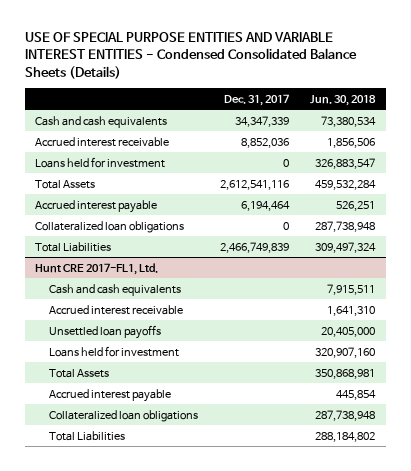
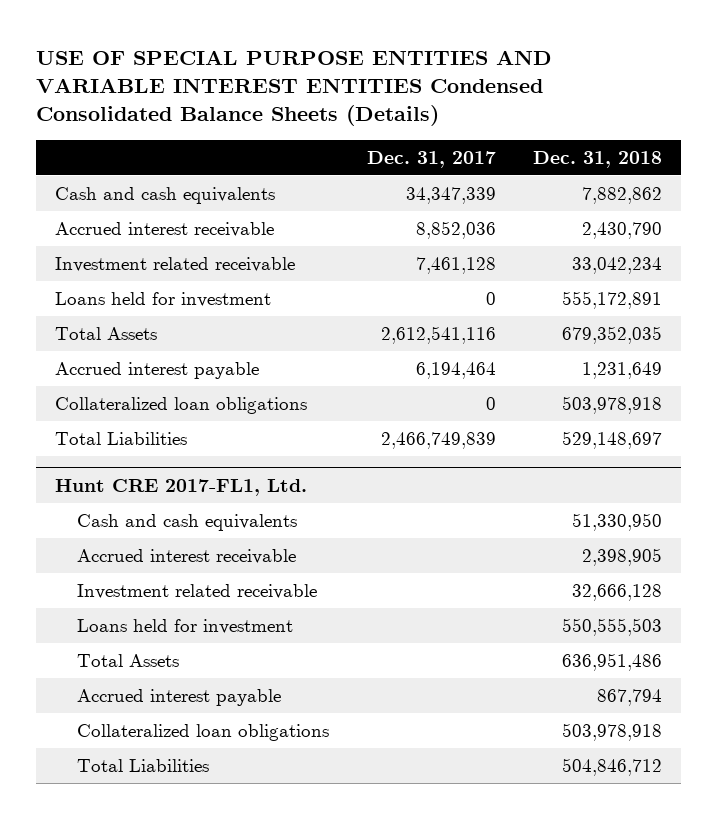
- USE OF SPECIAL PURPOSE ENTITIES AND VARIABLE INTEREST ENTITIES - Condensed Consolidated Balance Sheets (Details)
+ USE OF SPECIAL PURPOSE ENTITIES AND VARIABLE INTEREST ENTITIES Condensed Consolidated Balance Sheets (Details)
- | Dec. 31, 2017 | Jun. 30, 2018
+ | Dec. 31, 2017 | Dec. 31, 2018
+ Investment related receivable | 7,461,128 | 33,042,234
@ Hunt CRE 2017-FL1, Ltd.
- Unsettled loan payoffs | | 20,405,000
+ Investment related receivable | | 32,666,128

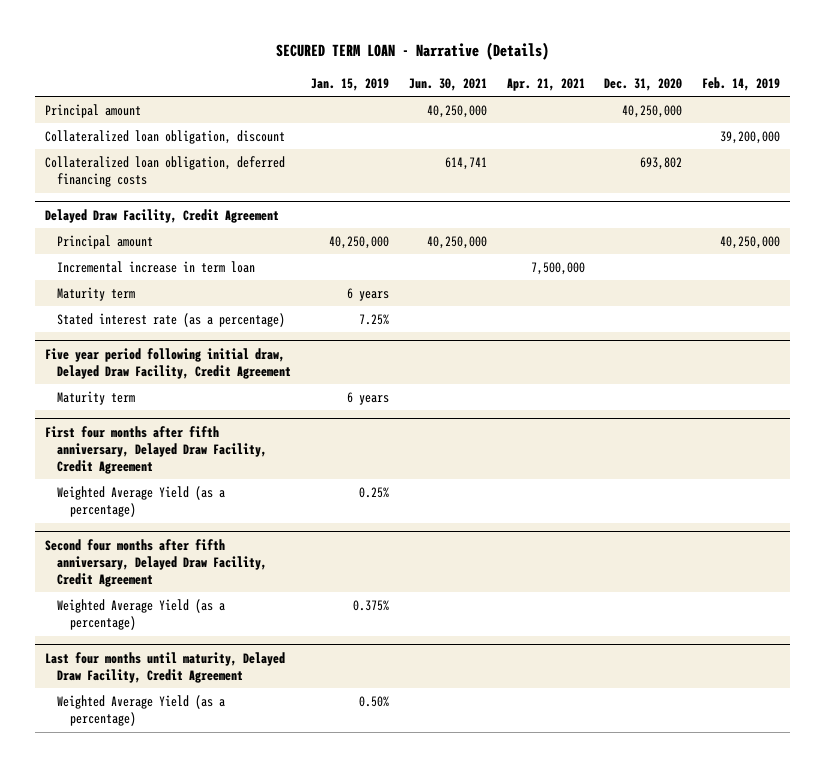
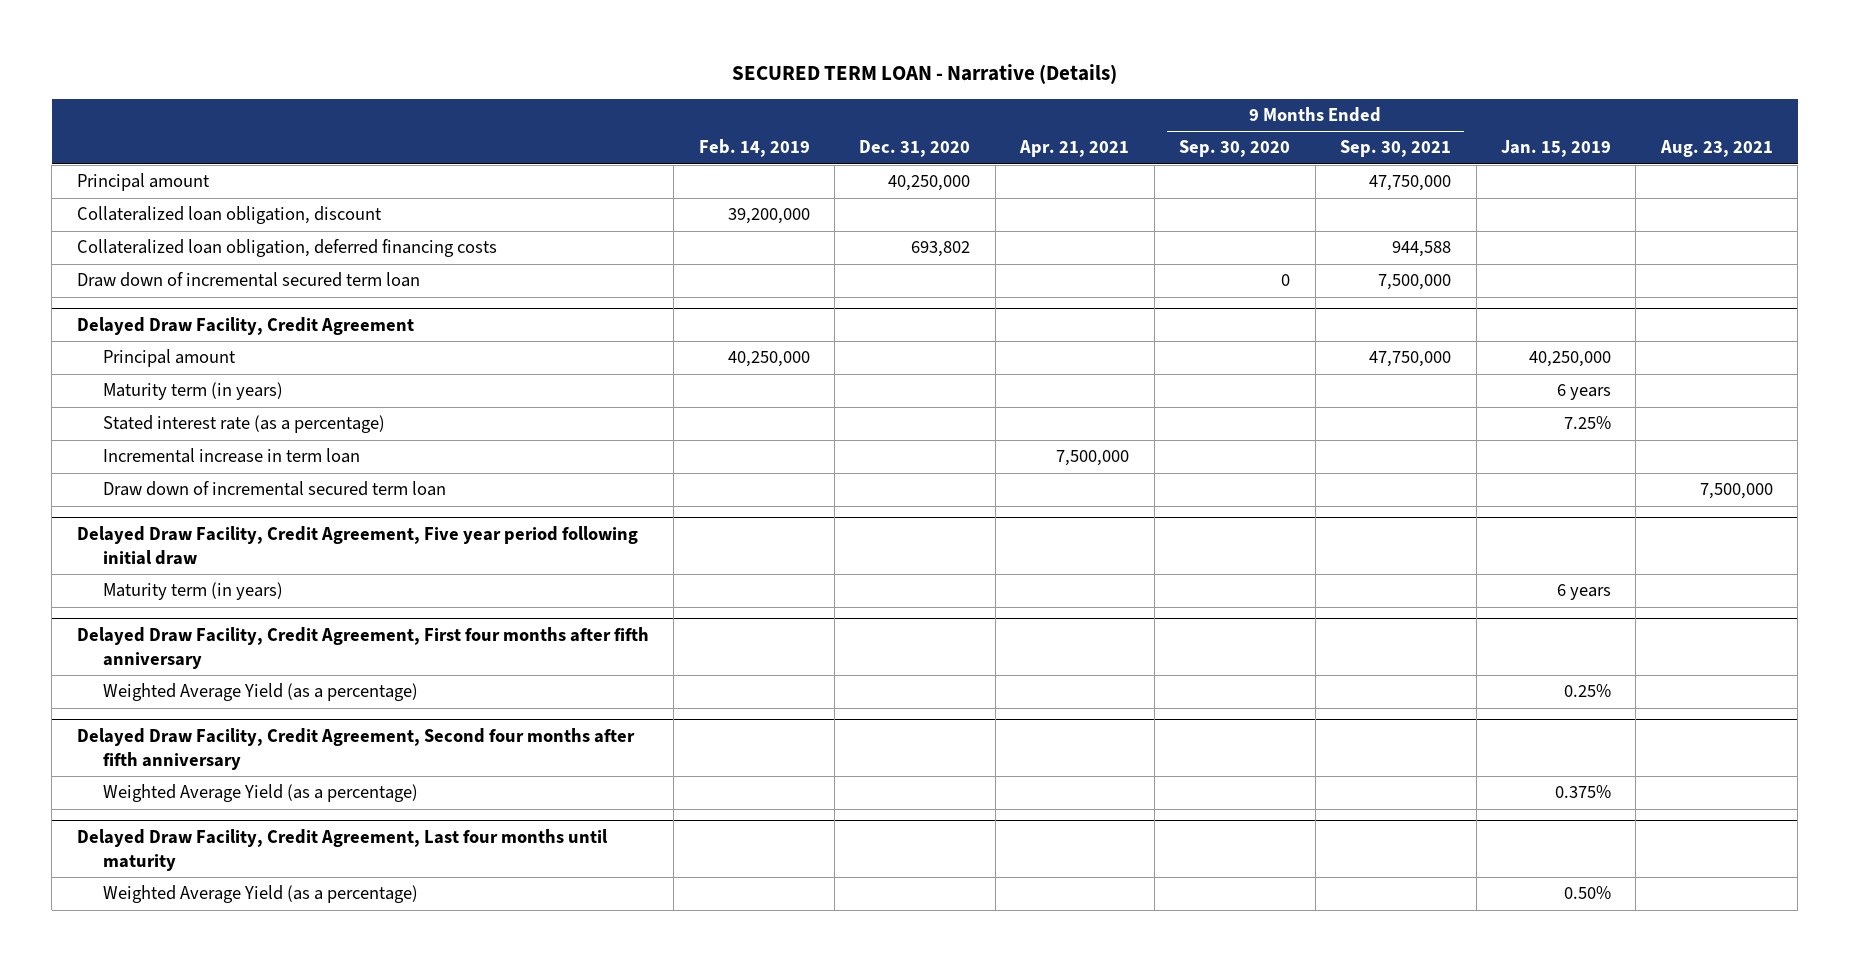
- | Jan. 15, 2019 | Jun. 30, 2021 | Apr. 21, 2021 | Dec. 31, 2020 | Feb. 14, 2019
+ | Feb. 14, 2019 | Dec. 31, 2020 | Apr. 21, 2021 | 9 Months Ended Sep. 30, 2020 | 9 Months Ended Sep. 30, 2021 | Jan. 15, 2019 | Aug. 23, 2021
+ Draw down of incremental secured term loan | | | | 0 | 7,500,000 | |
@ Delayed Draw Facility, Credit Agreement
- Maturity term | 6 years | | | |
+ Maturity term (in years) | | | | | | 6 years |
- Five year period following initial draw, Delayed Draw Facility, Credit Agreement
- Maturity term | 6 years | | | |
- First four months after fifth anniversary, Delayed Draw Facility, Credit Agreement
@ Delayed Draw Facility, Credit Agreement
moved down: Incremental increase in term loan | | | 7,500,000 | | | |
+ Draw down of incremental secured term loan | | | | | | | 7,500,000
+ Delayed Draw Facility, Credit Agreement, Five year period following initial draw
+ Maturity term (in years) | | | | | | 6 years |
+ Delayed Draw Facility, Credit Agreement, First four months after fifth anniversary
- Second four months after fifth anniversary, Delayed Draw Facility, Credit Agreement
+ Delayed Draw Facility, Credit Agreement, Second four months after fifth anniversary
- Last four months until maturity, Delayed Draw Facility, Credit Agreement
+ Delayed Draw Facility, Credit Agreement, Last four months until maturity

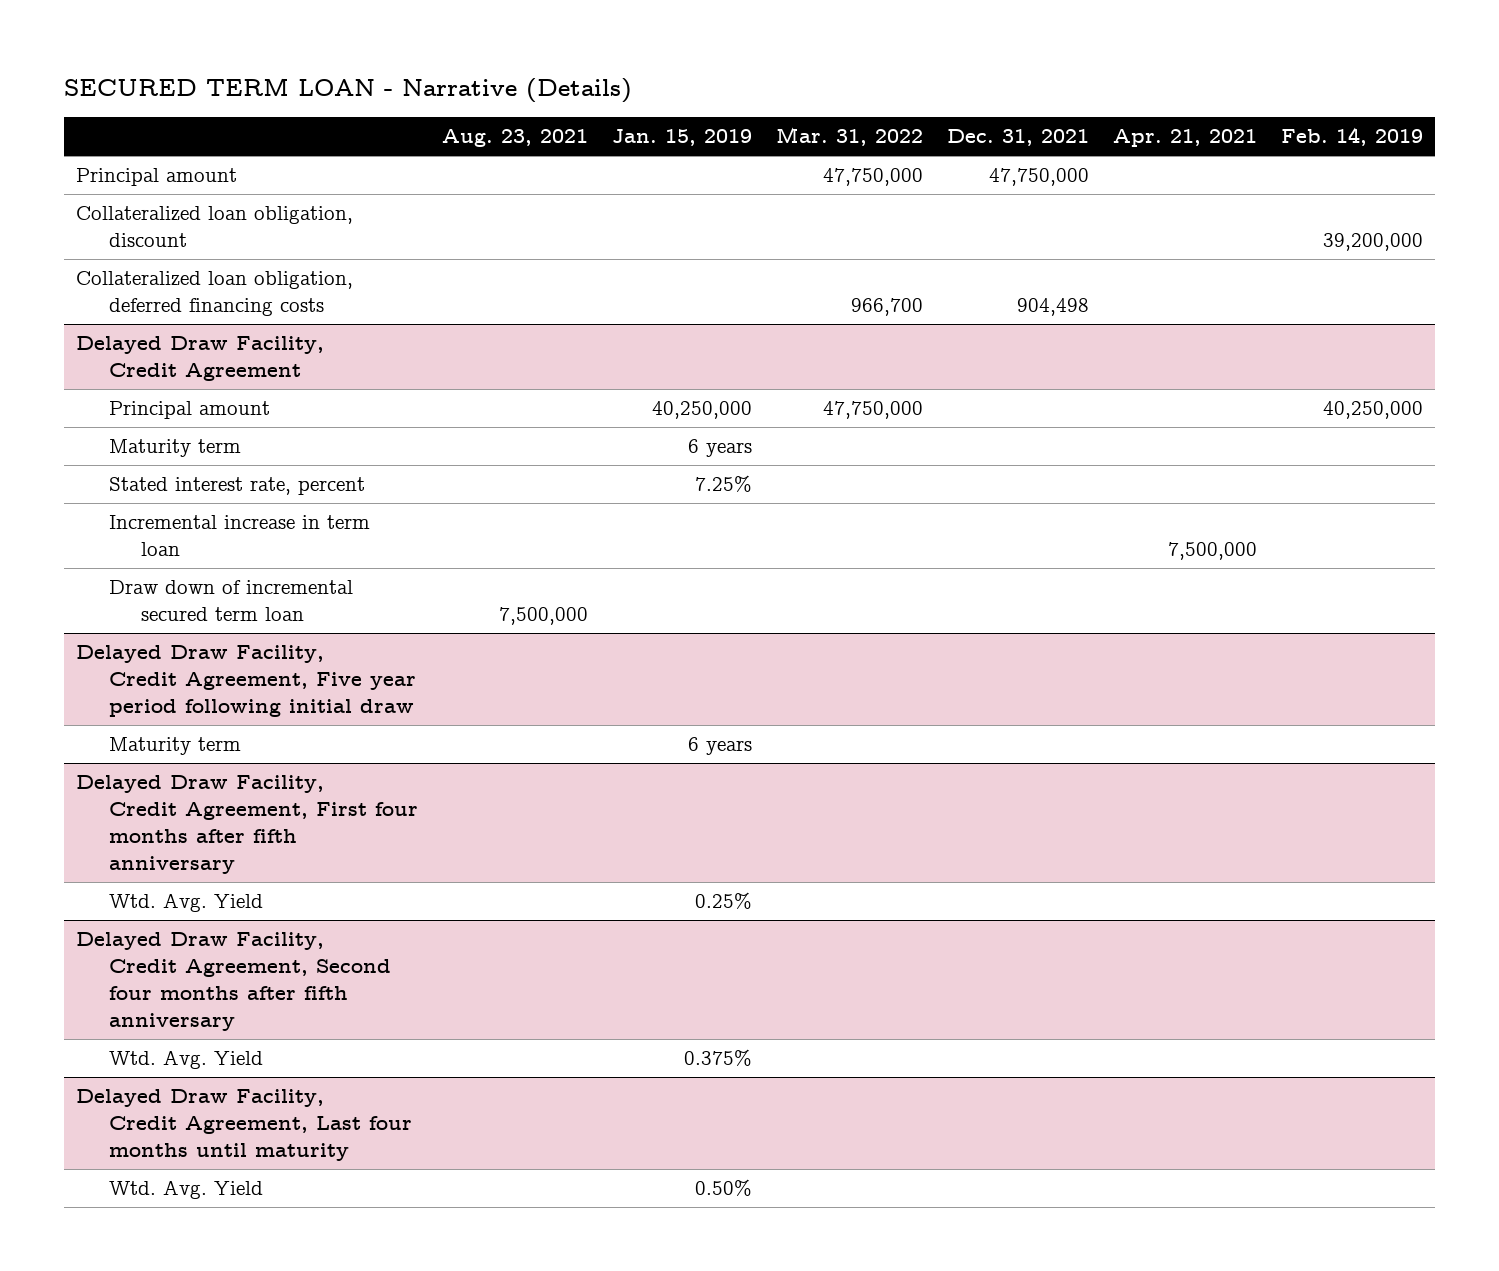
- | Feb. 14, 2019 | Dec. 31, 2020 | Apr. 21, 2021 | 9 Months Ended Sep. 30, 2020 | 9 Months Ended Sep. 30, 2021 | Jan. 15, 2019 | Aug. 23, 2021
+ | Aug. 23, 2021 | Jan. 15, 2019 | Mar. 31, 2022 | Dec. 31, 2021 | Apr. 21, 2021 | Feb. 14, 2019
- Draw down of incremental secured term loan | | | | 0 | 7,500,000 | |
@ Delayed Draw Facility, Credit Agreement
- Maturity term (in years) | | | | | | 6 years |
- Stated interest rate (as a percentage) | | | | | | 7.25% |
+ Maturity term | | 6 years | | | |
+ Stated interest rate, percent | | 7.25% | | | |
@ Delayed Draw Facility, Credit Agreement, Five year period following initial draw
- Maturity term (in years) | | | | | | 6 years |
+ Maturity term | | 6 years | | | |
@ Delayed Draw Facility, Credit Agreement, First four months after fifth anniversary
- Weighted Average Yield (as a percentage) | | | | | | 0.25% |
+ Wtd. Avg. Yield | | 0.25% | | | |
@ Delayed Draw Facility, Credit Agreement, Second four months after fifth anniversary
- Weighted Average Yield (as a percentage) | | | | | | 0.375% |
+ Wtd. Avg. Yield | | 0.375% | | | |
@ Delayed Draw Facility, Credit Agreement, Last four months until maturity
- Weighted Average Yield (as a percentage) | | | | | | 0.50% |
+ Wtd. Avg. Yield | | 0.50% | | | |

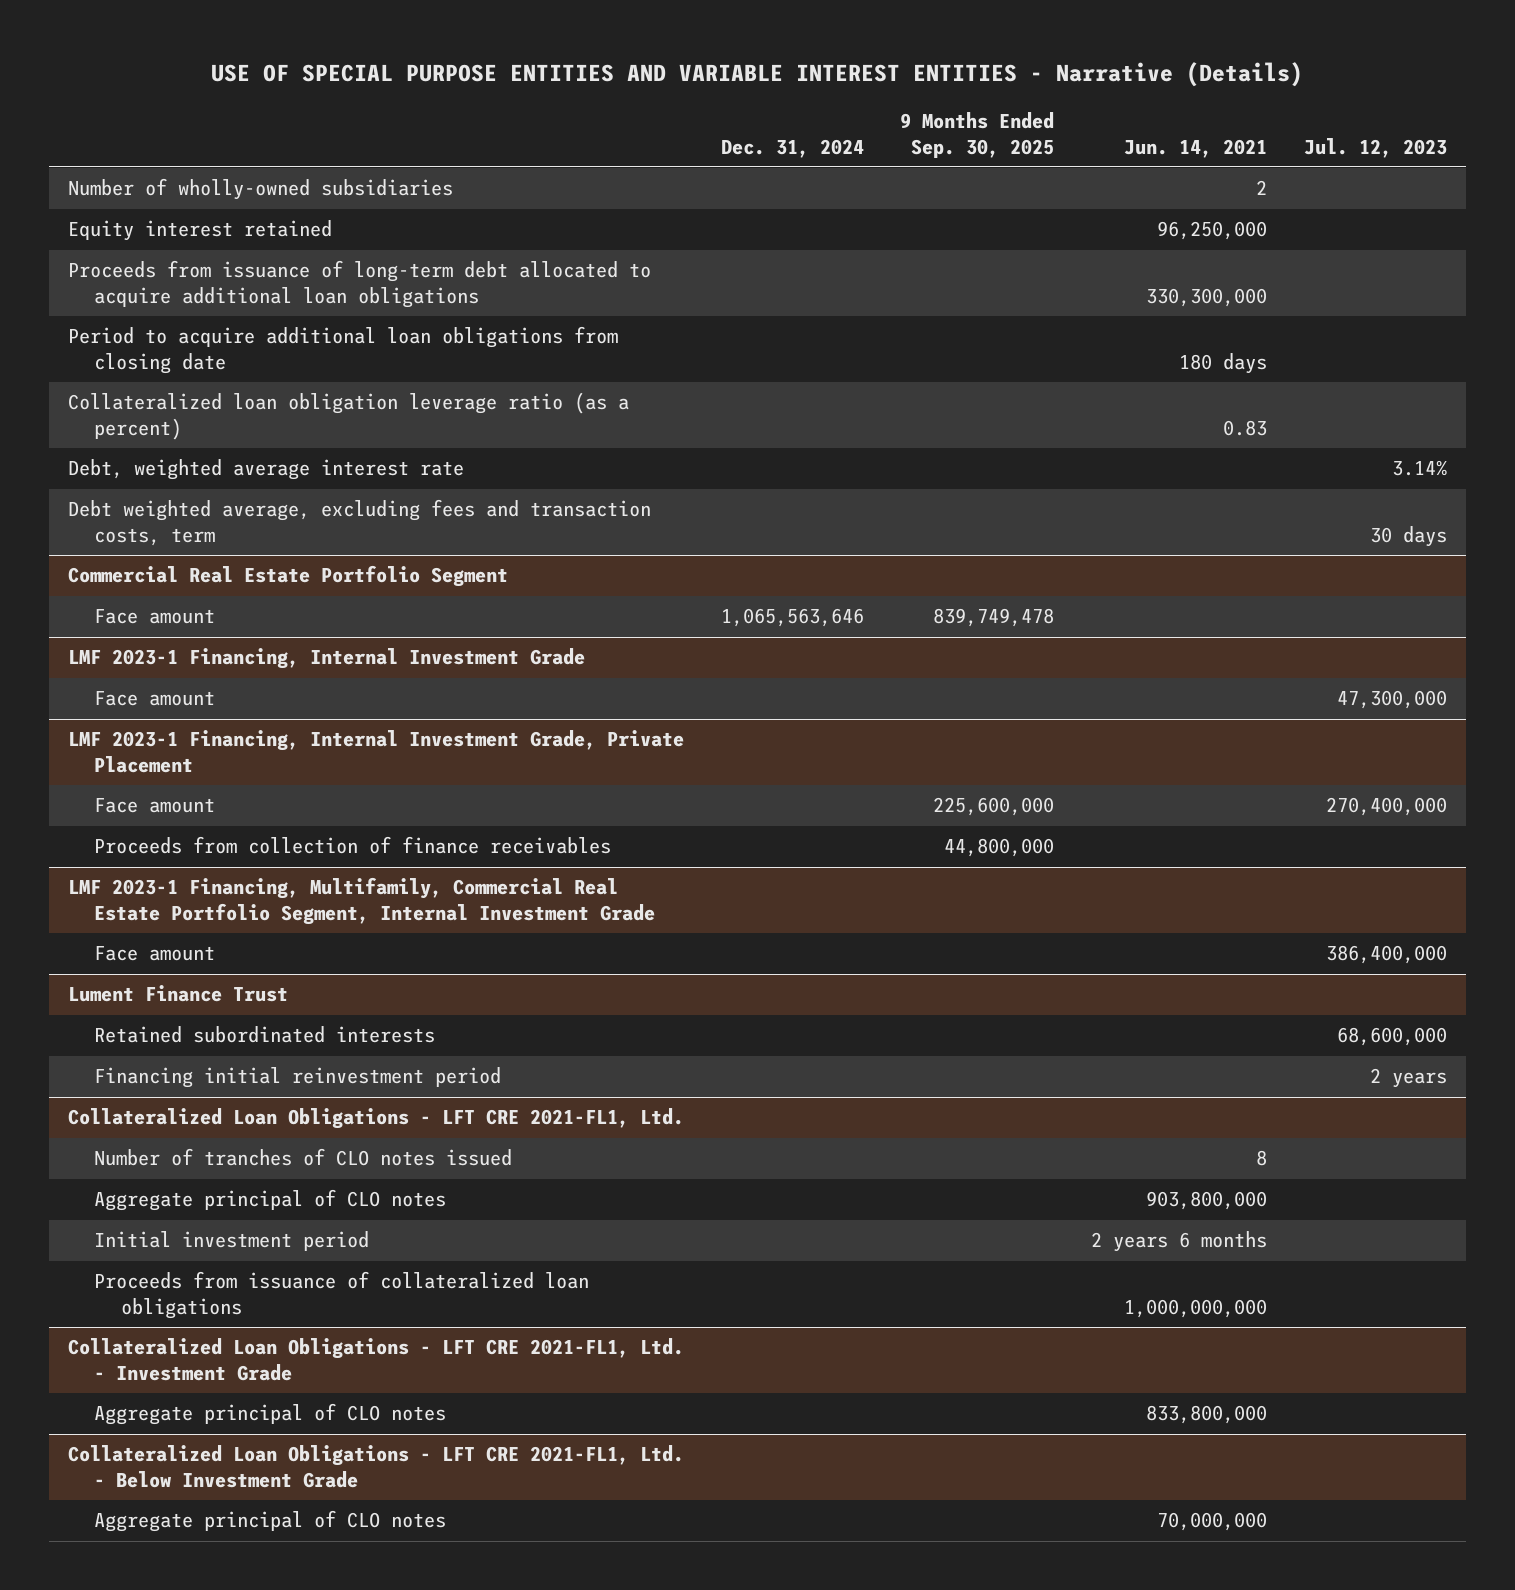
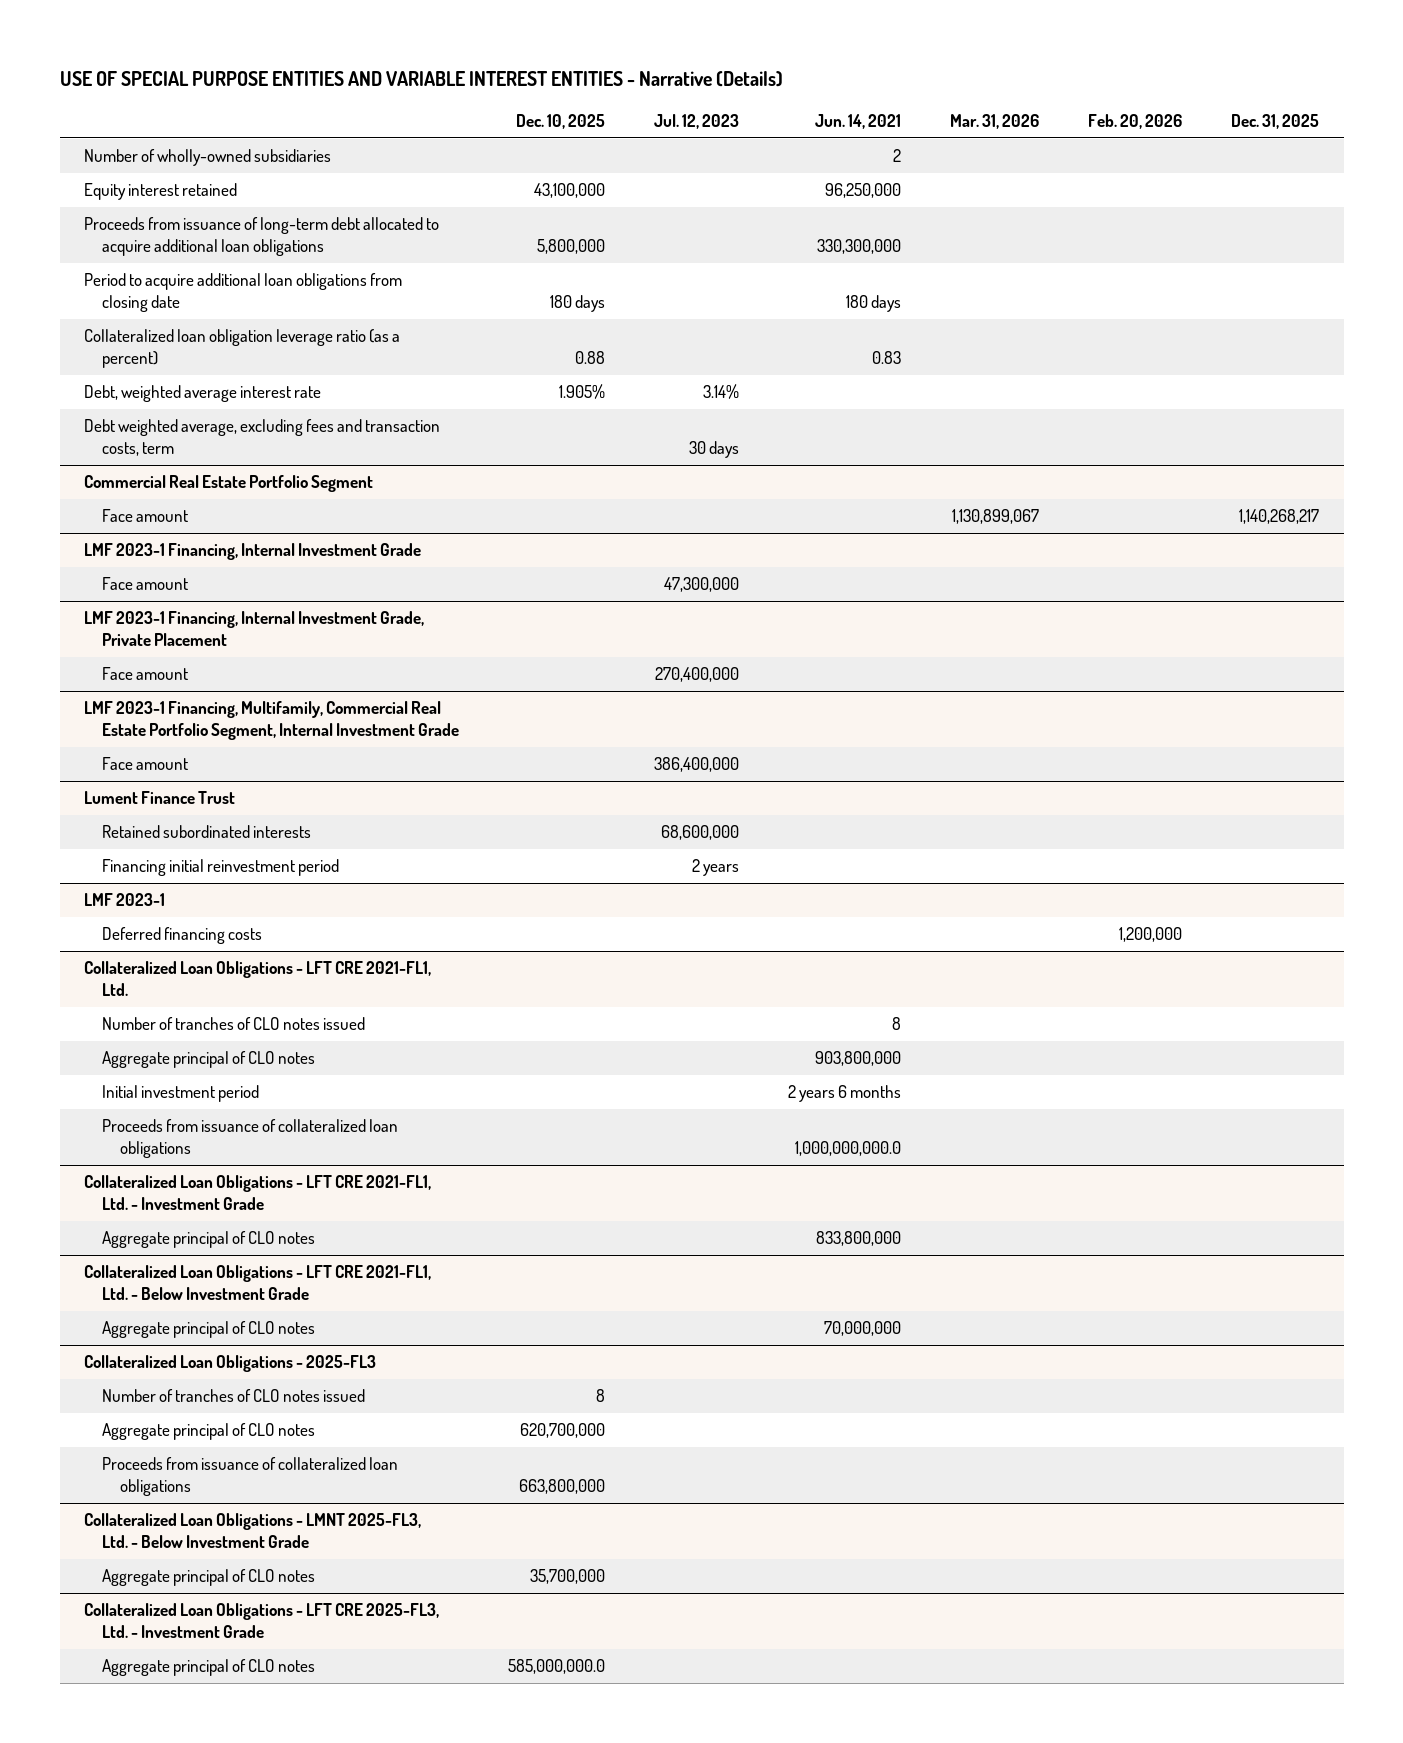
- | Dec. 31, 2024 | 9 Months Ended Sep. 30, 2025 | Jun. 14, 2021 | Jul. 12, 2023
+ | Dec. 10, 2025 | Jul. 12, 2023 | Jun. 14, 2021 | Mar. 31, 2026 | Feb. 20, 2026 | Dec. 31, 2025
@ LMF 2023-1 Financing, Internal Investment Grade, Private Placement
- Proceeds from collection of finance receivables | | 44,800,000 | |
+ LMF 2023-1
+ Deferred financing costs | | | | | 1,200,000 |
@ Collateralized Loan Obligations - LFT CRE 2021-FL1, Ltd.
- Proceeds from issuance of collateralized loan obligations | | | 1,000,000,000 |
+ Proceeds from issuance of collateralized loan obligations | | | 1,000,000,000.0 | | |
+ Collateralized Loan Obligations - 2025-FL3
+ Number of tranches of CLO notes issued | 8 | | | | |
+ Aggregate principal of CLO notes | 620,700,000 | | | | |
+ Proceeds from issuance of collateralized loan obligations | 663,800,000 | | | | |
+ Collateralized Loan Obligations - LMNT 2025-FL3, Ltd. - Below Investment Grade
+ Aggregate principal of CLO notes | 35,700,000 | | | | |
+ Collateralized Loan Obligations - LFT CRE 2025-FL3, Ltd. - Investment Grade
+ Aggregate principal of CLO notes | 585,000,000.0 | | | | |

